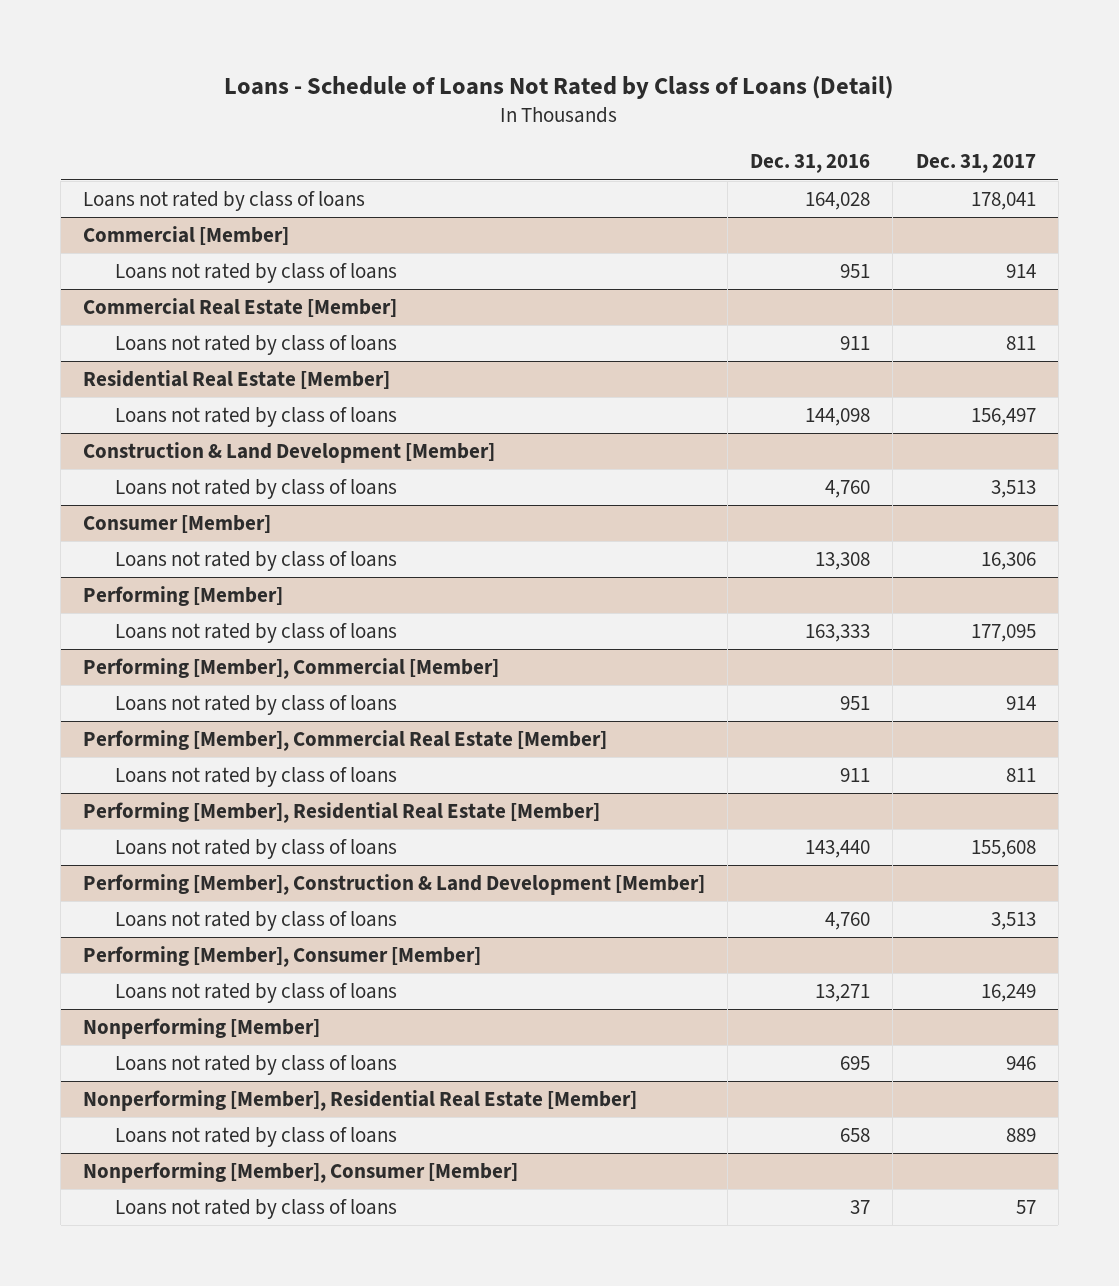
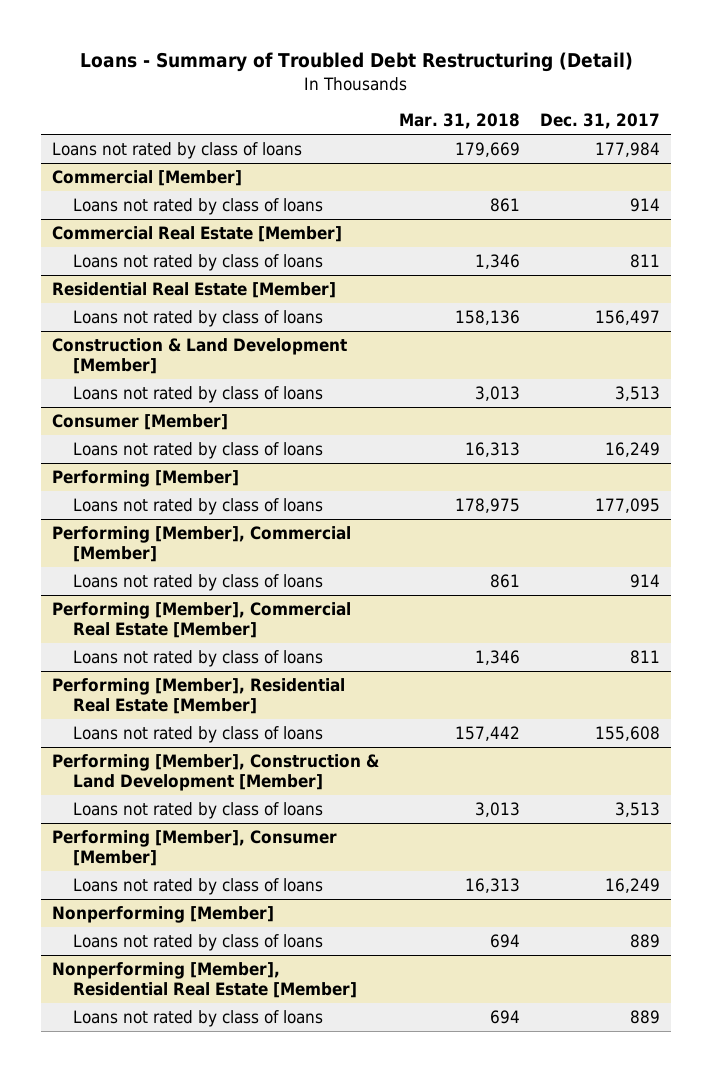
- Loans - Schedule of Loans Not Rated by Class of Loans (Detail)
+ Loans - Summary of Troubled Debt Restructuring (Detail)
- | Dec. 31, 2016 | Dec. 31, 2017
+ | Mar. 31, 2018 | Dec. 31, 2017
- Loans not rated by class of loans | 164,028 | 178,041
+ Loans not rated by class of loans | 179,669 | 177,984
@ Consumer [Member]
- Loans not rated by class of loans | 13,308 | 16,306
+ Loans not rated by class of loans | 16,313 | 16,249
@ Nonperforming [Member]
- Loans not rated by class of loans | 695 | 946
+ Loans not rated by class of loans | 694 | 889
- Nonperforming [Member], Consumer [Member]
- Loans not rated by class of loans | 37 | 57

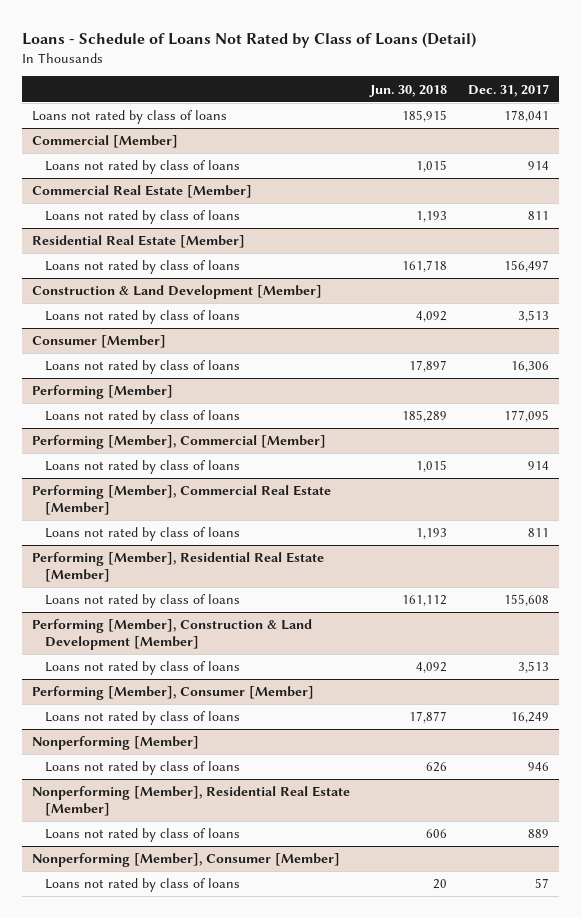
- Loans - Summary of Troubled Debt Restructuring (Detail)
+ Loans - Schedule of Loans Not Rated by Class of Loans (Detail)
- | Mar. 31, 2018 | Dec. 31, 2017
+ | Jun. 30, 2018 | Dec. 31, 2017
- Loans not rated by class of loans | 179,669 | 177,984
+ Loans not rated by class of loans | 185,915 | 178,041
@ Consumer [Member]
- Loans not rated by class of loans | 16,313 | 16,249
+ Loans not rated by class of loans | 17,897 | 16,306
@ Nonperforming [Member]
- Loans not rated by class of loans | 694 | 889
+ Loans not rated by class of loans | 626 | 946
+ Nonperforming [Member], Consumer [Member]
+ Loans not rated by class of loans | 20 | 57

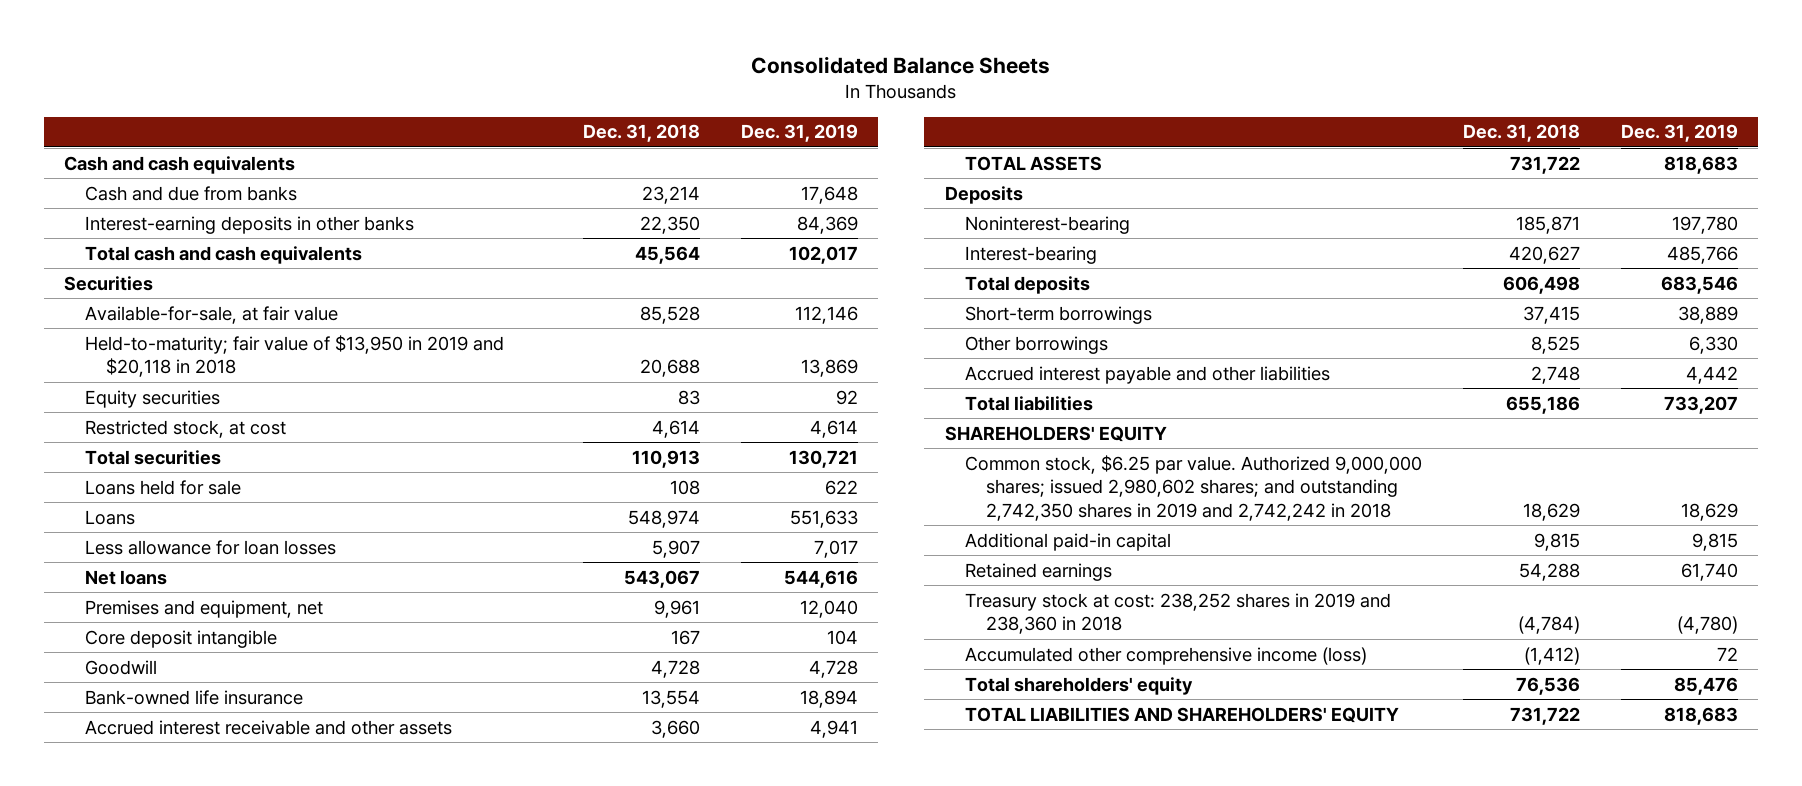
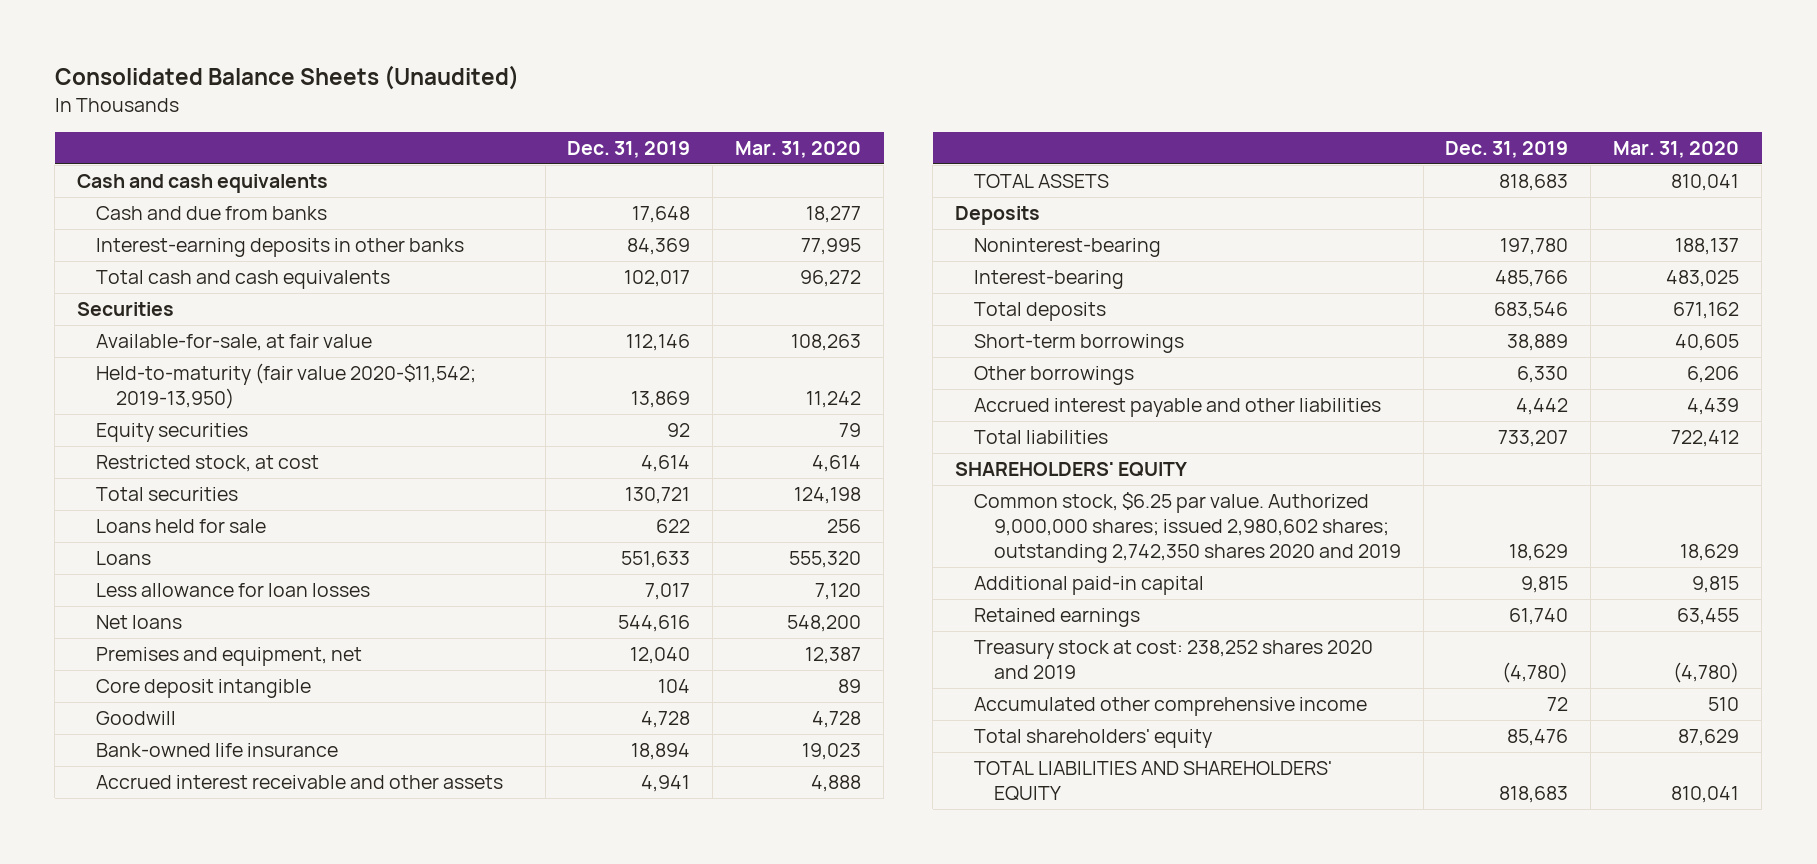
- Consolidated Balance Sheets
+ Consolidated Balance Sheets (Unaudited)
- | Dec. 31, 2018 | Dec. 31, 2019
+ | Dec. 31, 2019 | Mar. 31, 2020
- Held-to-maturity; fair value of $13,950 in 2019 and $20,118 in 2018 | 20,688 | 13,869
+ Held-to-maturity (fair value 2020-$11,542; 2019-13,950) | 13,869 | 11,242
- Common stock, $6.25 par value. Authorized 9,000,000 shares; issued 2,980,602 shares; and outstanding 2,742,350 shares in 2019 and 2,742,242 in 2018 | 18,629 | 18,629
+ Common stock, $6.25 par value. Authorized 9,000,000 shares; issued 2,980,602 shares; outstanding 2,742,350 shares 2020 and 2019 | 18,629 | 18,629
- Treasury stock at cost: 238,252 shares in 2019 and 238,360 in 2018 | (4,784) | (4,780)
- Accumulated other comprehensive income (loss) | (1,412) | 72
+ Treasury stock at cost: 238,252 shares 2020 and 2019 | (4,780) | (4,780)
+ Accumulated other comprehensive income | 72 | 510

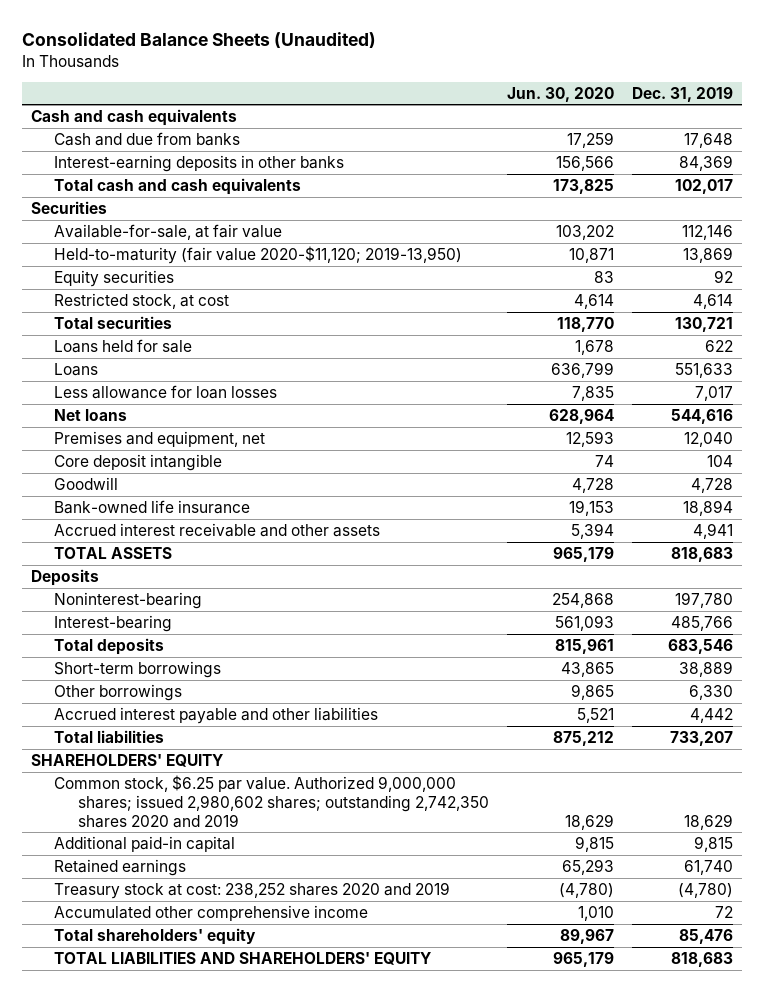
- | Dec. 31, 2019 | Mar. 31, 2020
+ | Jun. 30, 2020 | Dec. 31, 2019
- Held-to-maturity (fair value 2020-$11,542; 2019-13,950) | 13,869 | 11,242
+ Held-to-maturity (fair value 2020-$11,120; 2019-13,950) | 10,871 | 13,869

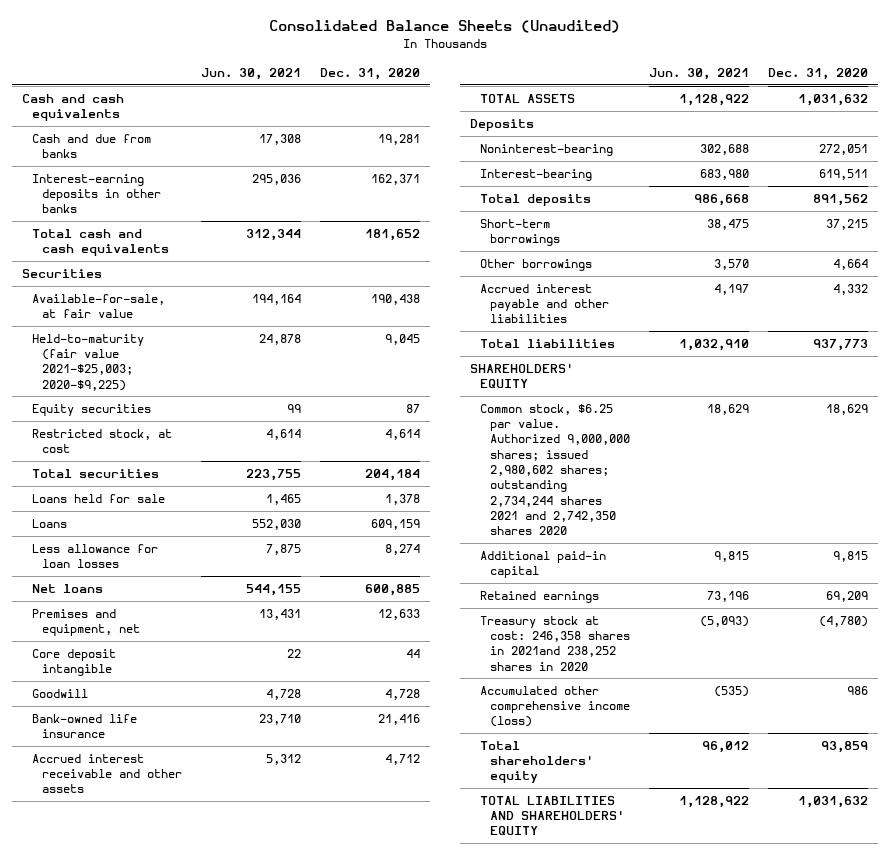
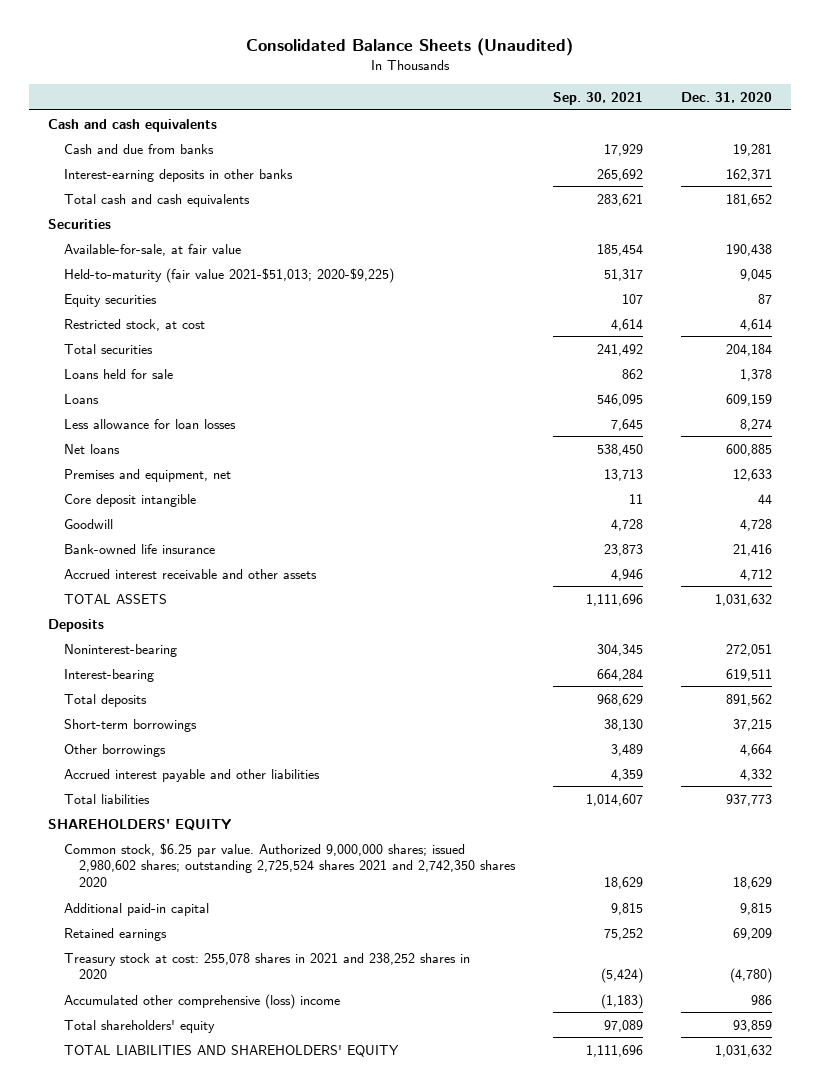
- | Jun. 30, 2021 | Dec. 31, 2020
+ | Sep. 30, 2021 | Dec. 31, 2020
- Held-to-maturity (fair value 2021-$25,003; 2020-$9,225) | 24,878 | 9,045
+ Held-to-maturity (fair value 2021-$51,013; 2020-$9,225) | 51,317 | 9,045
- Common stock, $6.25 par value. Authorized 9,000,000 shares; issued 2,980,602 shares; outstanding 2,734,244 shares 2021 and 2,742,350 shares 2020 | 18,629 | 18,629
+ Common stock, $6.25 par value. Authorized 9,000,000 shares; issued 2,980,602 shares; outstanding 2,725,524 shares 2021 and 2,742,350 shares 2020 | 18,629 | 18,629
- Treasury stock at cost: 246,358 shares in 2021and 238,252 shares in 2020 | (5,093) | (4,780)
- Accumulated other comprehensive income (loss) | (535) | 986
+ Treasury stock at cost: 255,078 shares in 2021 and 238,252 shares in 2020 | (5,424) | (4,780)
+ Accumulated other comprehensive (loss) income | (1,183) | 986

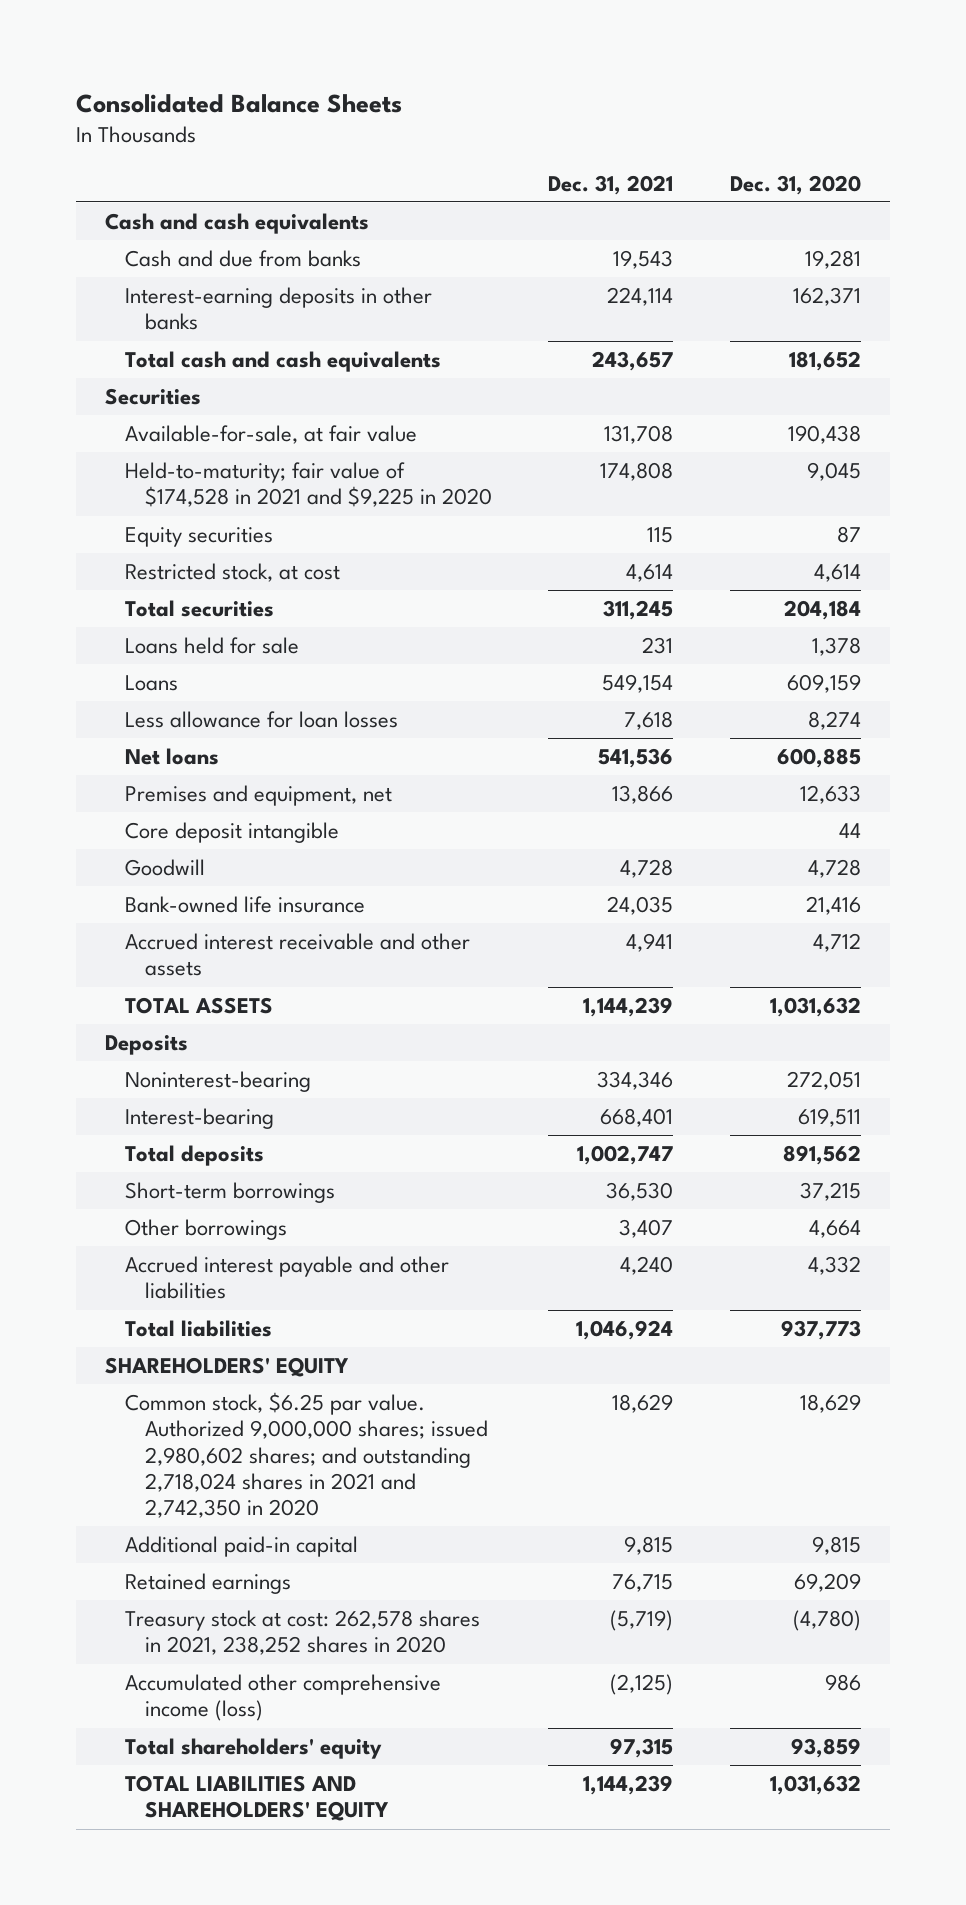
- Consolidated Balance Sheets (Unaudited)
+ Consolidated Balance Sheets
- | Sep. 30, 2021 | Dec. 31, 2020
+ | Dec. 31, 2021 | Dec. 31, 2020
- Held-to-maturity (fair value 2021-$51,013; 2020-$9,225) | 51,317 | 9,045
+ Held-to-maturity; fair value of $174,528 in 2021 and $9,225 in 2020 | 174,808 | 9,045
- Common stock, $6.25 par value. Authorized 9,000,000 shares; issued 2,980,602 shares; outstanding 2,725,524 shares 2021 and 2,742,350 shares 2020 | 18,629 | 18,629
+ Common stock, $6.25 par value. Authorized 9,000,000 shares; issued 2,980,602 shares; and outstanding 2,718,024 shares in 2021 and 2,742,350 in 2020 | 18,629 | 18,629
- Treasury stock at cost: 255,078 shares in 2021 and 238,252 shares in 2020 | (5,424) | (4,780)
- Accumulated other comprehensive (loss) income | (1,183) | 986
+ Treasury stock at cost: 262,578 shares in 2021, 238,252 shares in 2020 | (5,719) | (4,780)
+ Accumulated other comprehensive income (loss) | (2,125) | 986

